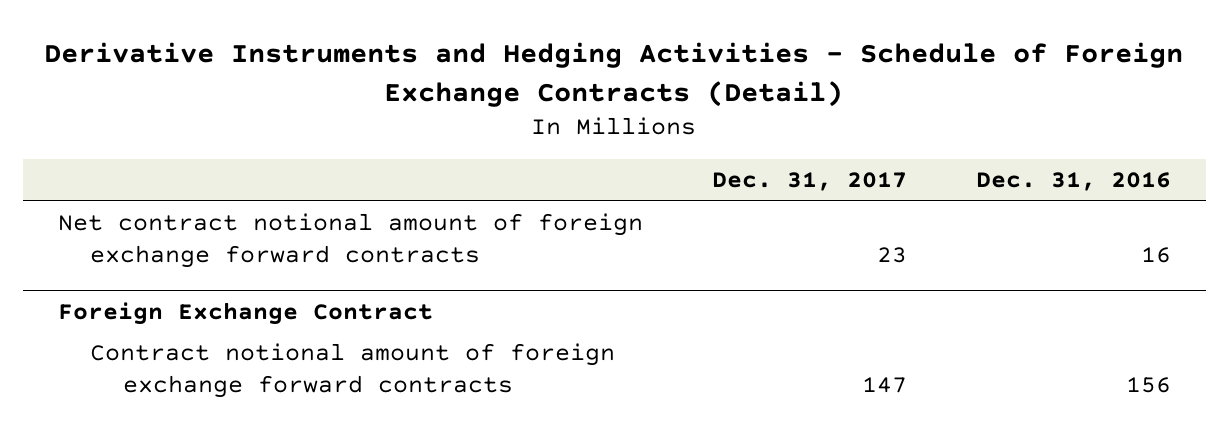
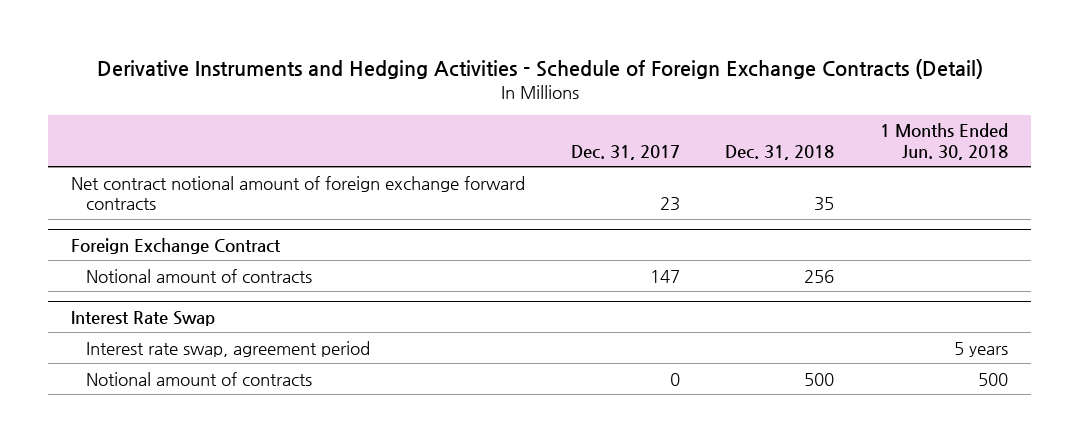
- | Dec. 31, 2017 | Dec. 31, 2016
+ | Dec. 31, 2017 | Dec. 31, 2018 | 1 Months Ended Jun. 30, 2018
@ Foreign Exchange Contract
- Contract notional amount of foreign exchange forward contracts | 147 | 156
+ Notional amount of contracts | 147 | 256 |
+ Interest Rate Swap
+ Interest rate swap, agreement period | | | 5 years
+ Notional amount of contracts | 0 | 500 | 500

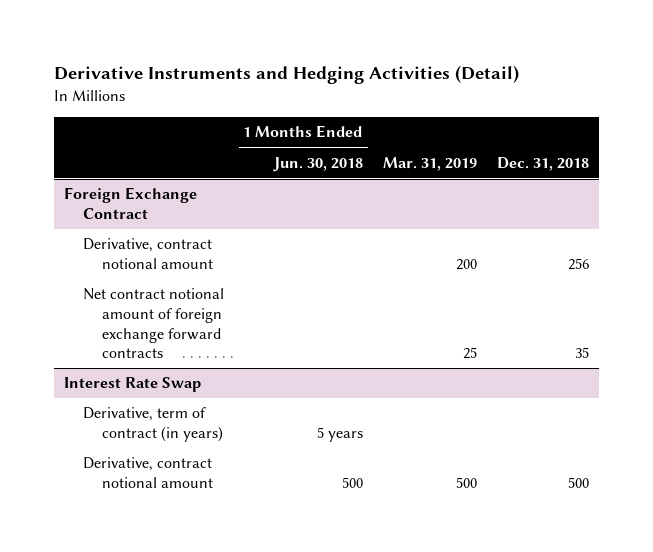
- Derivative Instruments and Hedging Activities - Schedule of Foreign Exchange Contracts (Detail)
+ Derivative Instruments and Hedging Activities (Detail)
- | Dec. 31, 2017 | Dec. 31, 2018 | 1 Months Ended Jun. 30, 2018
+ | 1 Months Ended Jun. 30, 2018 | Mar. 31, 2019 | Dec. 31, 2018
- Net contract notional amount of foreign exchange forward contracts | 23 | 35 |
@ Foreign Exchange Contract
- Notional amount of contracts | 147 | 256 |
+ Derivative, contract notional amount | | 200 | 256
+ Net contract notional amount of foreign exchange forward contracts | | 25 | 35
@ Interest Rate Swap
- Interest rate swap, agreement period | | | 5 years
- Notional amount of contracts | 0 | 500 | 500
+ Derivative, term of contract (in years) | 5 years | |
+ Derivative, contract notional amount | 500 | 500 | 500

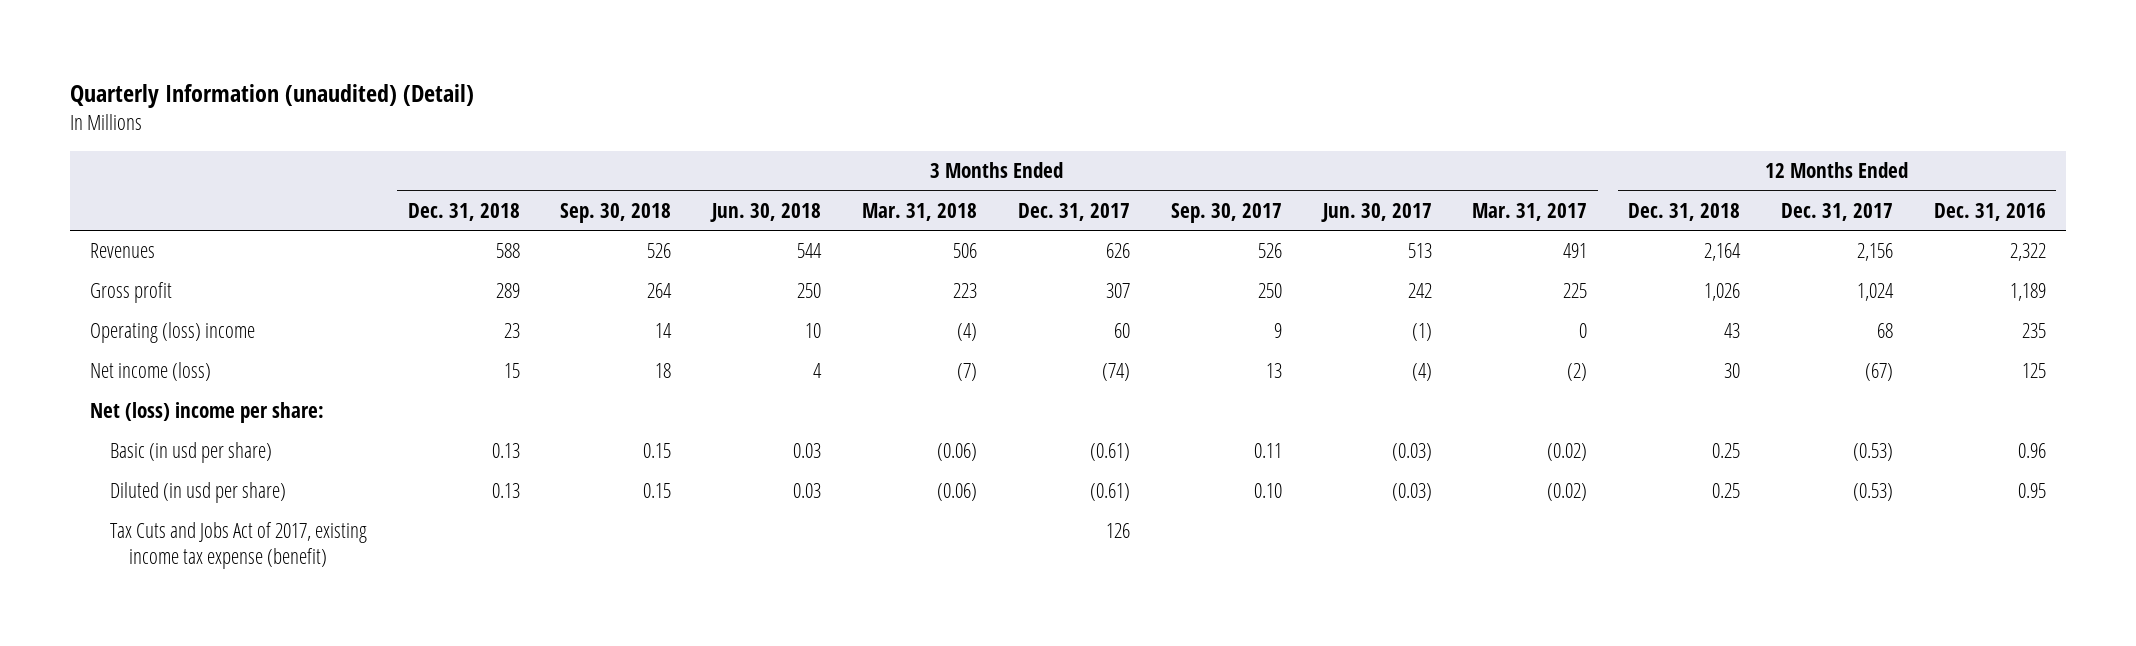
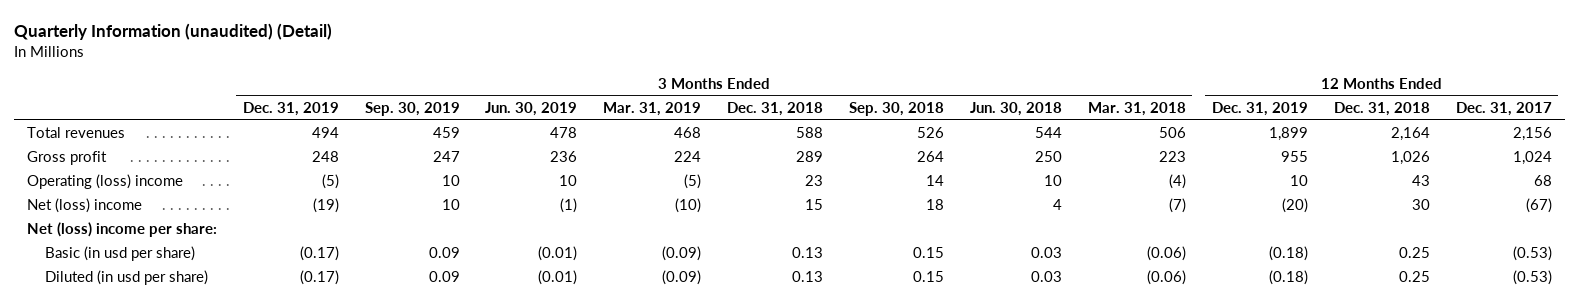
- | 3 Months Ended Dec. 31, 2018 | 3 Months Ended Sep. 30, 2018 | 3 Months Ended Jun. 30, 2018 | 3 Months Ended Mar. 31, 2018 | 3 Months Ended Dec. 31, 2017 | 3 Months Ended Sep. 30, 2017 | 3 Months Ended Jun. 30, 2017 | 3 Months Ended Mar. 31, 2017 | 12 Months Ended Dec. 31, 2018 | 12 Months Ended Dec. 31, 2017 | 12 Months Ended Dec. 31, 2016
+ | 3 Months Ended Dec. 31, 2019 | 3 Months Ended Sep. 30, 2019 | 3 Months Ended Jun. 30, 2019 | 3 Months Ended Mar. 31, 2019 | 3 Months Ended Dec. 31, 2018 | 3 Months Ended Sep. 30, 2018 | 3 Months Ended Jun. 30, 2018 | 3 Months Ended Mar. 31, 2018 | 12 Months Ended Dec. 31, 2019 | 12 Months Ended Dec. 31, 2018 | 12 Months Ended Dec. 31, 2017
- Revenues | 588 | 526 | 544 | 506 | 626 | 526 | 513 | 491 | 2,164 | 2,156 | 2,322
+ Total revenues | 494 | 459 | 478 | 468 | 588 | 526 | 544 | 506 | 1,899 | 2,164 | 2,156
- Net income (loss) | 15 | 18 | 4 | (7) | (74) | 13 | (4) | (2) | 30 | (67) | 125
+ Net (loss) income | (19) | 10 | (1) | (10) | 15 | 18 | 4 | (7) | (20) | 30 | (67)
- Tax Cuts and Jobs Act of 2017, existing income tax expense (benefit) | | | | | 126 | | | | | |

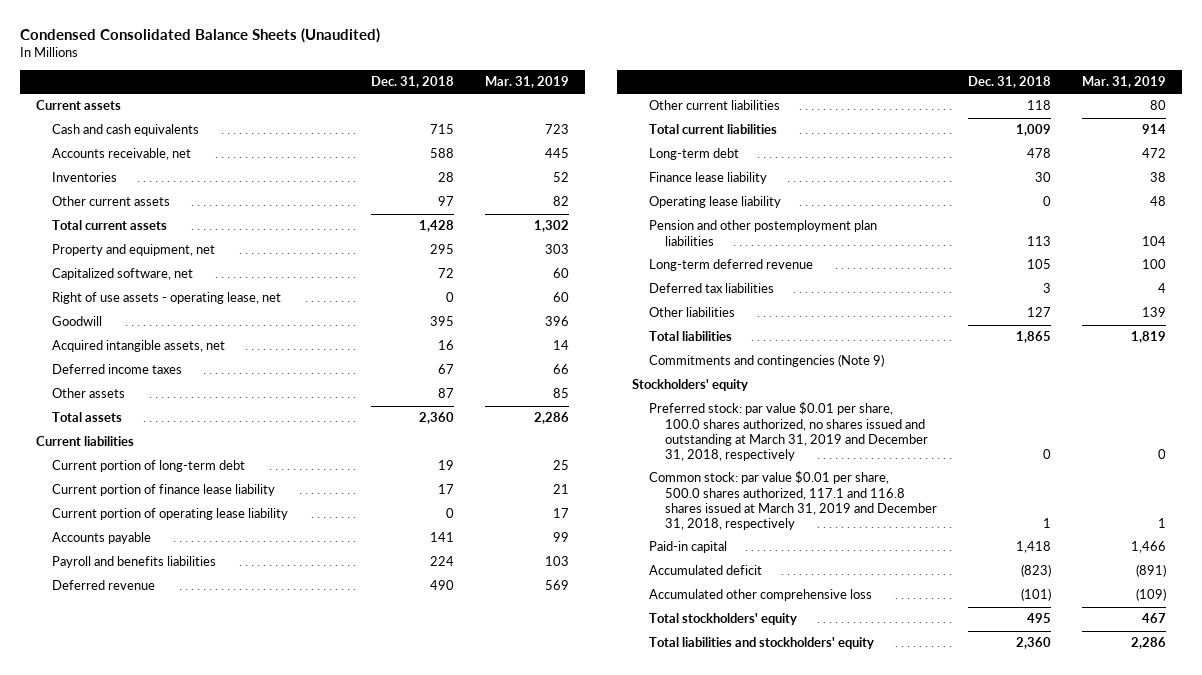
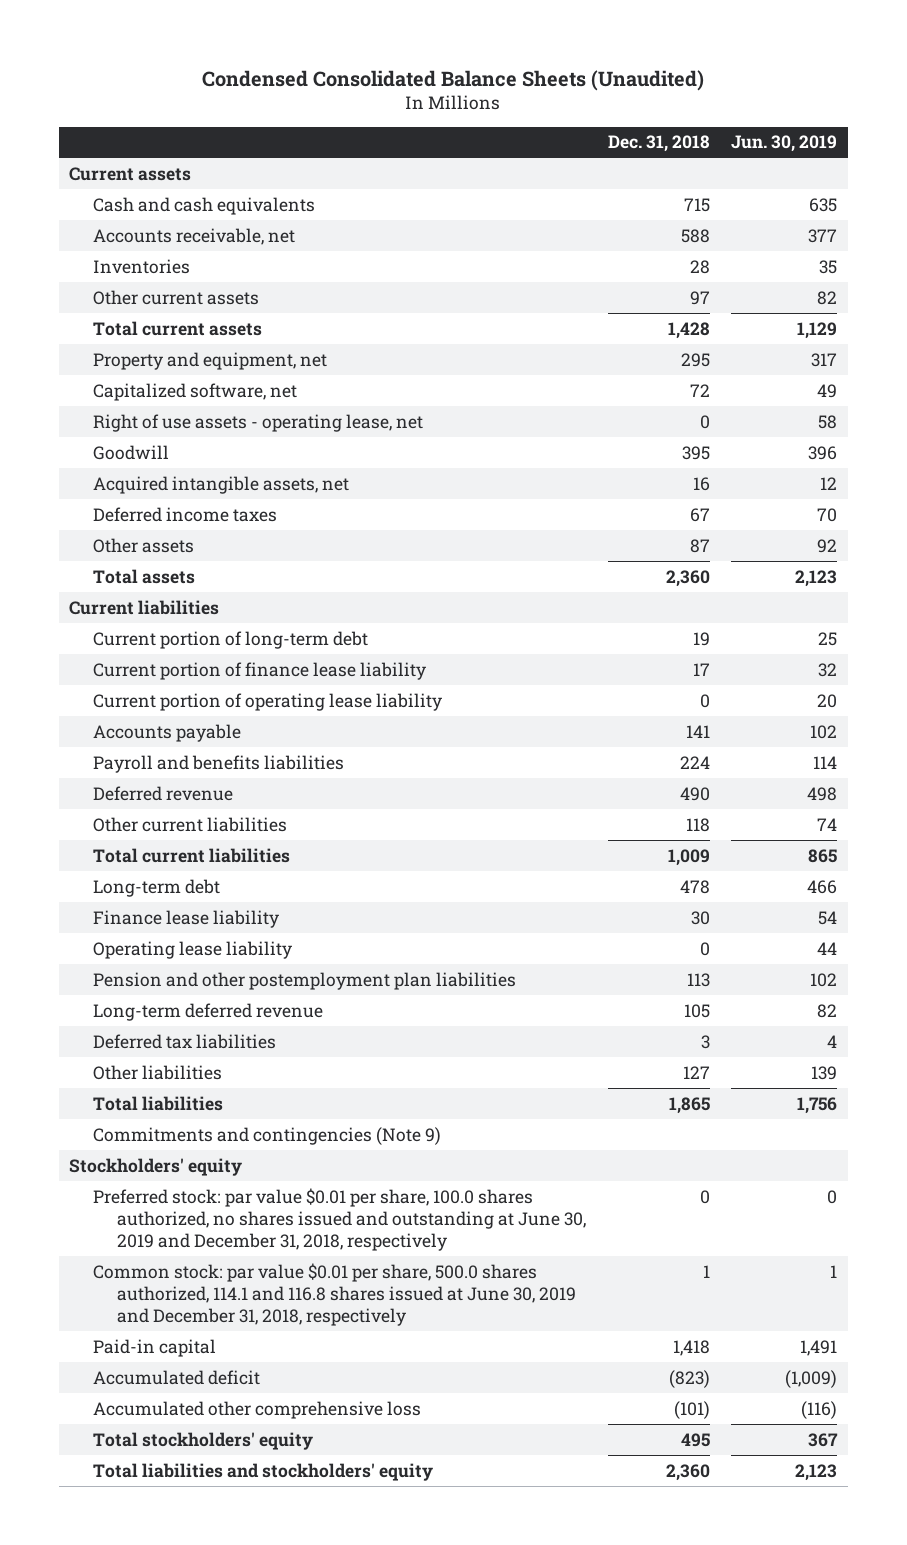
- | Dec. 31, 2018 | Mar. 31, 2019
+ | Dec. 31, 2018 | Jun. 30, 2019
- Preferred stock: par value $0.01 per share, 100.0 shares authorized, no shares issued and outstanding at March 31, 2019 and December 31, 2018, respectively | 0 | 0
- Common stock: par value $0.01 per share, 500.0 shares authorized, 117.1 and 116.8 shares issued at March 31, 2019 and December 31, 2018, respectively | 1 | 1
+ Preferred stock: par value $0.01 per share, 100.0 shares authorized, no shares issued and outstanding at June 30, 2019 and December 31, 2018, respectively | 0 | 0
+ Common stock: par value $0.01 per share, 500.0 shares authorized, 114.1 and 116.8 shares issued at June 30, 2019 and December 31, 2018, respectively | 1 | 1

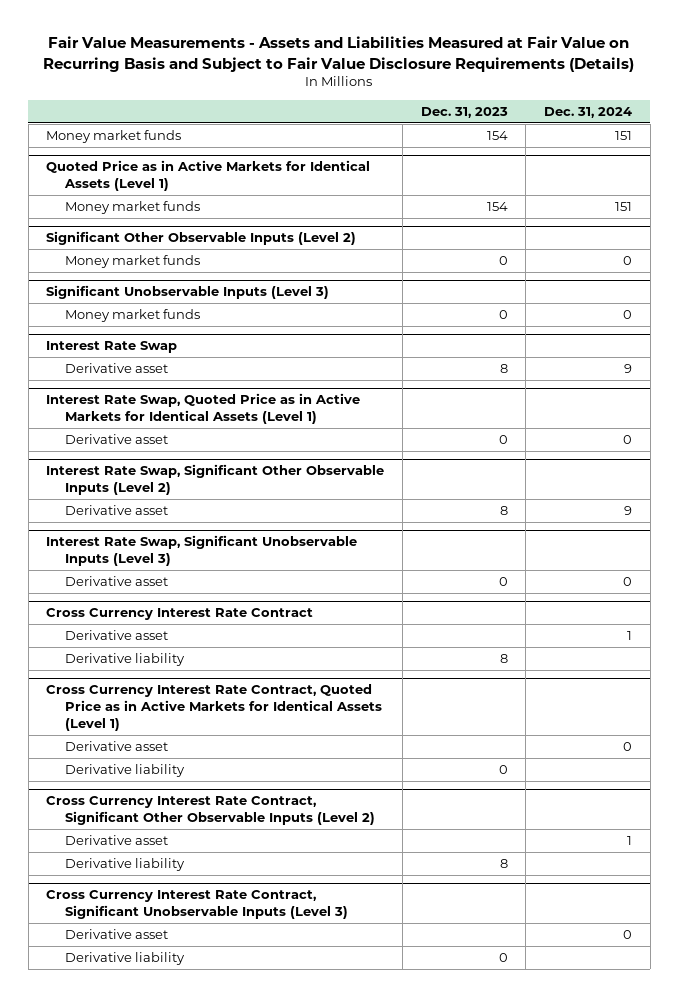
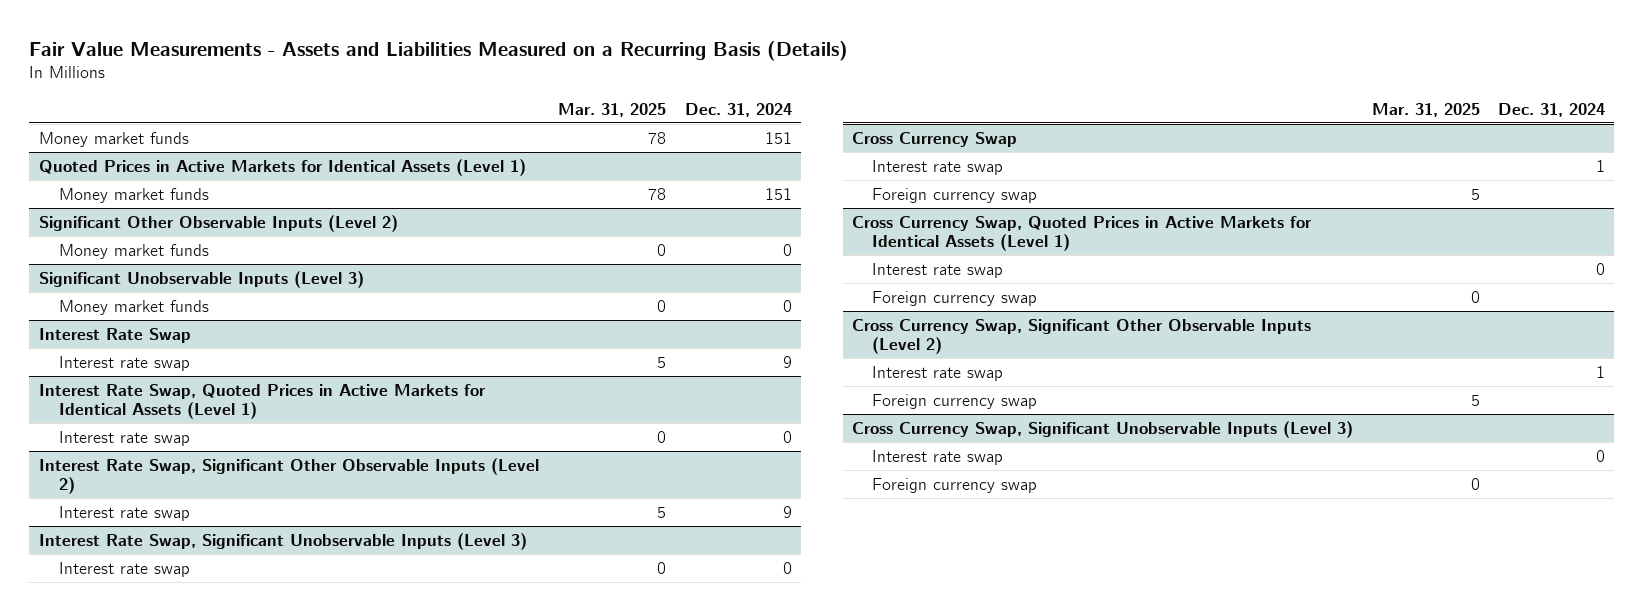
- Fair Value Measurements - Assets and Liabilities Measured at Fair Value on Recurring Basis and Subject to Fair Value Disclosure Requirements (Details)
+ Fair Value Measurements - Assets and Liabilities Measured on a Recurring Basis (Details)
- | Dec. 31, 2023 | Dec. 31, 2024
+ | Mar. 31, 2025 | Dec. 31, 2024
- Quoted Price as in Active Markets for Identical Assets (Level 1)
+ Quoted Prices in Active Markets for Identical Assets (Level 1)
@ Interest Rate Swap
- Derivative asset | 8 | 9
- Interest Rate Swap, Quoted Price as in Active Markets for Identical Assets (Level 1)
- Derivative asset | 0 | 0
@ Interest Rate Swap
+ Interest rate swap | 5 | 9
+ Interest Rate Swap, Quoted Prices in Active Markets for Identical Assets (Level 1)
+ Interest rate swap | 0 | 0
@ Interest Rate Swap, Significant Other Observable Inputs (Level 2)
- Derivative asset | 8 | 9
+ Interest rate swap | 5 | 9
@ Interest Rate Swap, Significant Unobservable Inputs (Level 3)
- Derivative asset | 0 | 0
- Cross Currency Interest Rate Contract
- Derivative asset | | 1
- Derivative liability | 8 |
- Cross Currency Interest Rate Contract, Quoted Price as in Active Markets for Identical Assets (Level 1)
- Derivative asset | | 0
- Derivative liability | 0 |
- Cross Currency Interest Rate Contract, Significant Other Observable Inputs (Level 2)
- Derivative asset | | 1
- Derivative liability | 8 |
- Cross Currency Interest Rate Contract, Significant Unobservable Inputs (Level 3)
- Derivative asset | | 0
- Derivative liability | 0 |
@ Interest Rate Swap, Significant Unobservable Inputs (Level 3)
+ Interest rate swap | 0 | 0
+ Cross Currency Swap
+ Interest rate swap | | 1
+ Foreign currency swap | 5 |
+ Cross Currency Swap, Quoted Prices in Active Markets for Identical Assets (Level 1)
+ Interest rate swap | | 0
+ Foreign currency swap | 0 |
+ Cross Currency Swap, Significant Other Observable Inputs (Level 2)
+ Interest rate swap | | 1
+ Foreign currency swap | 5 |
+ Cross Currency Swap, Significant Unobservable Inputs (Level 3)
+ Interest rate swap | | 0
+ Foreign currency swap | 0 |

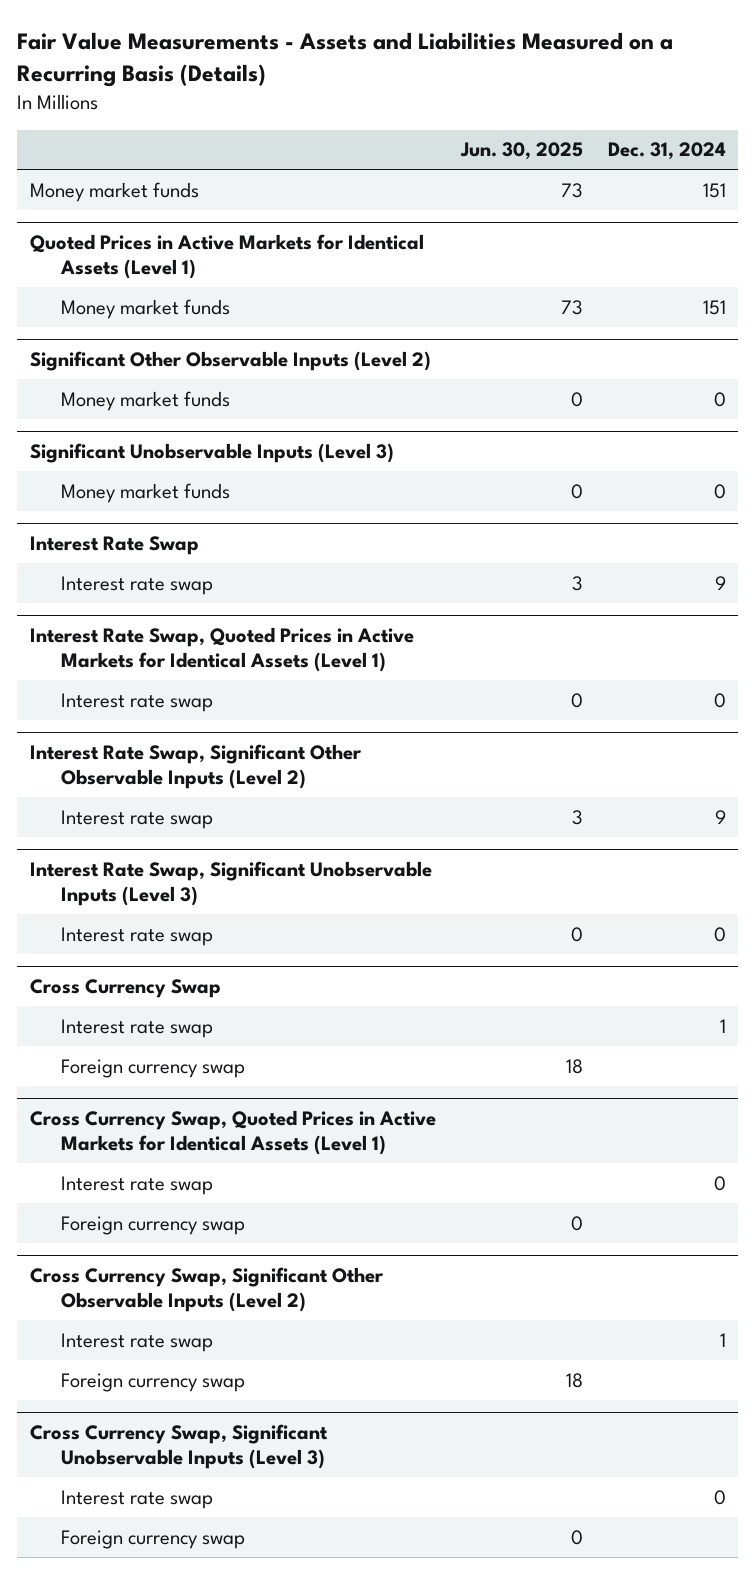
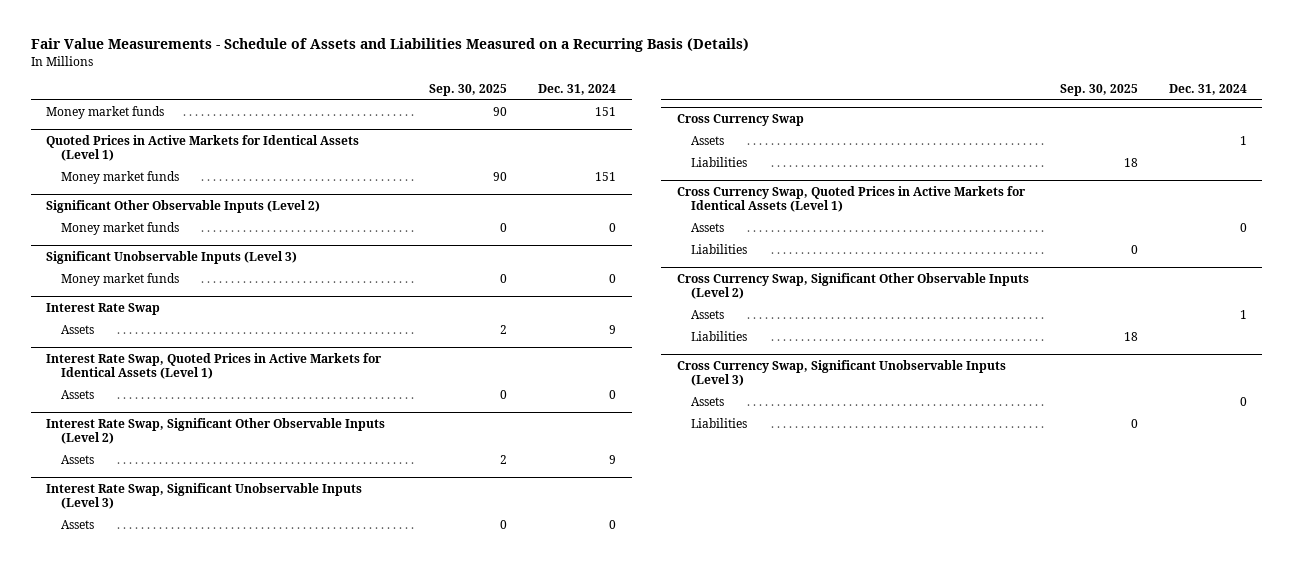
- Fair Value Measurements - Assets and Liabilities Measured on a Recurring Basis (Details)
+ Fair Value Measurements - Schedule of Assets and Liabilities Measured on a Recurring Basis (Details)
- | Jun. 30, 2025 | Dec. 31, 2024
+ | Sep. 30, 2025 | Dec. 31, 2024
@ Interest Rate Swap
- Interest rate swap | 3 | 9
+ Assets | 2 | 9
@ Interest Rate Swap, Quoted Prices in Active Markets for Identical Assets (Level 1)
- Interest rate swap | 0 | 0
+ Assets | 0 | 0
@ Interest Rate Swap, Significant Other Observable Inputs (Level 2)
- Interest rate swap | 3 | 9
+ Assets | 2 | 9
@ Interest Rate Swap, Significant Unobservable Inputs (Level 3)
- Interest rate swap | 0 | 0
+ Assets | 0 | 0
@ Cross Currency Swap
- Interest rate swap | | 1
- Foreign currency swap | 18 |
+ Assets | | 1
+ Liabilities | 18 |
@ Cross Currency Swap, Quoted Prices in Active Markets for Identical Assets (Level 1)
- Interest rate swap | | 0
- Foreign currency swap | 0 |
+ Assets | | 0
+ Liabilities | 0 |
@ Cross Currency Swap, Significant Other Observable Inputs (Level 2)
- Interest rate swap | | 1
- Foreign currency swap | 18 |
+ Assets | | 1
+ Liabilities | 18 |
@ Cross Currency Swap, Significant Unobservable Inputs (Level 3)
- Interest rate swap | | 0
- Foreign currency swap | 0 |
+ Assets | | 0
+ Liabilities | 0 |

